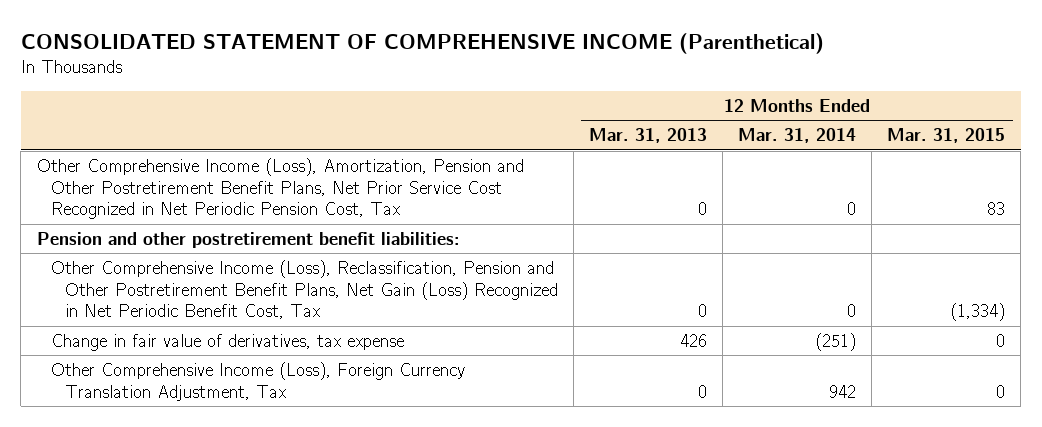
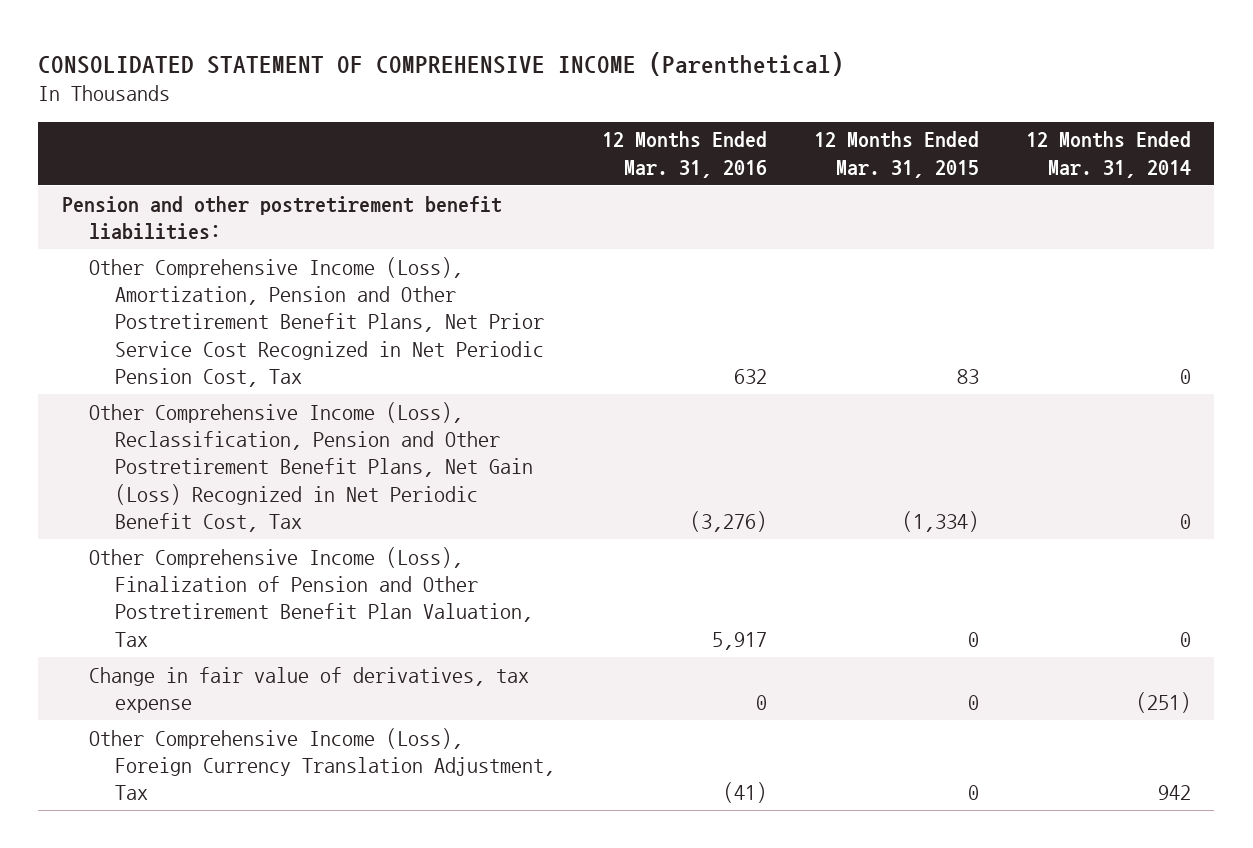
- | 12 Months Ended Mar. 31, 2013 | 12 Months Ended Mar. 31, 2014 | 12 Months Ended Mar. 31, 2015
+ | 12 Months Ended Mar. 31, 2016 | 12 Months Ended Mar. 31, 2015 | 12 Months Ended Mar. 31, 2014
moved down: Other Comprehensive Income (Loss), Amortization, Pension and Other Postretirement Benefit Plans, Net Prior Service Cost Recognized in Net Periodic Pension Cost, Tax | 632 | 83 | 0
+ Other Comprehensive Income (Loss), Finalization of Pension and Other Postretirement Benefit Plan Valuation, Tax | 5,917 | 0 | 0

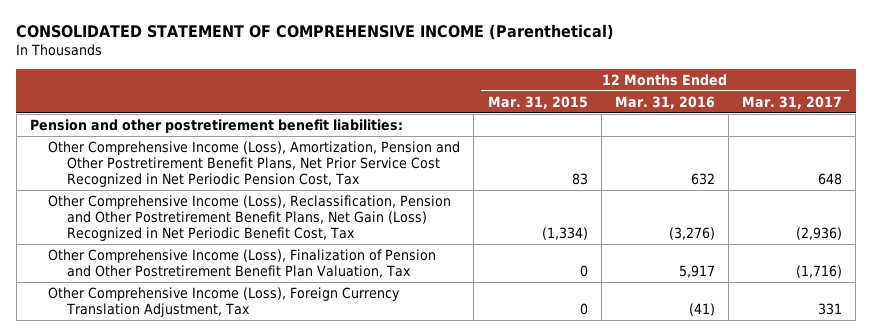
- | 12 Months Ended Mar. 31, 2016 | 12 Months Ended Mar. 31, 2015 | 12 Months Ended Mar. 31, 2014
+ | 12 Months Ended Mar. 31, 2015 | 12 Months Ended Mar. 31, 2016 | 12 Months Ended Mar. 31, 2017
- Change in fair value of derivatives, tax expense | 0 | 0 | (251)

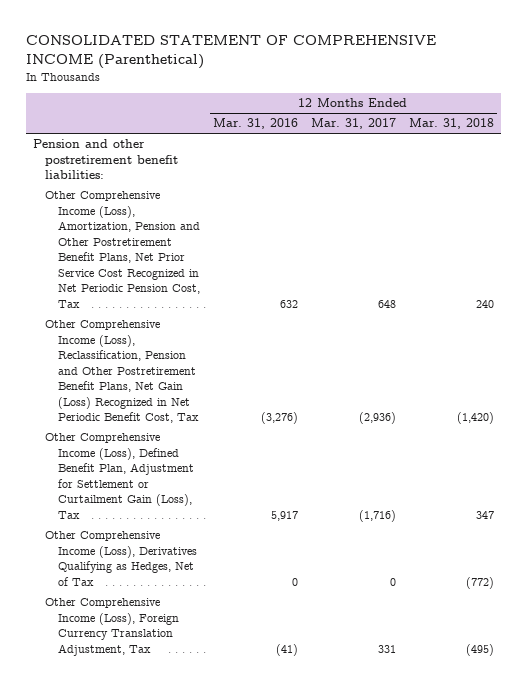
- | 12 Months Ended Mar. 31, 2015 | 12 Months Ended Mar. 31, 2016 | 12 Months Ended Mar. 31, 2017
+ | 12 Months Ended Mar. 31, 2016 | 12 Months Ended Mar. 31, 2017 | 12 Months Ended Mar. 31, 2018
- Other Comprehensive Income (Loss), Finalization of Pension and Other Postretirement Benefit Plan Valuation, Tax | 0 | 5,917 | (1,716)
+ Other Comprehensive Income (Loss), Defined Benefit Plan, Adjustment for Settlement or Curtailment Gain (Loss), Tax | 5,917 | (1,716) | 347
+ Other Comprehensive Income (Loss), Derivatives Qualifying as Hedges, Net of Tax | 0 | 0 | (772)

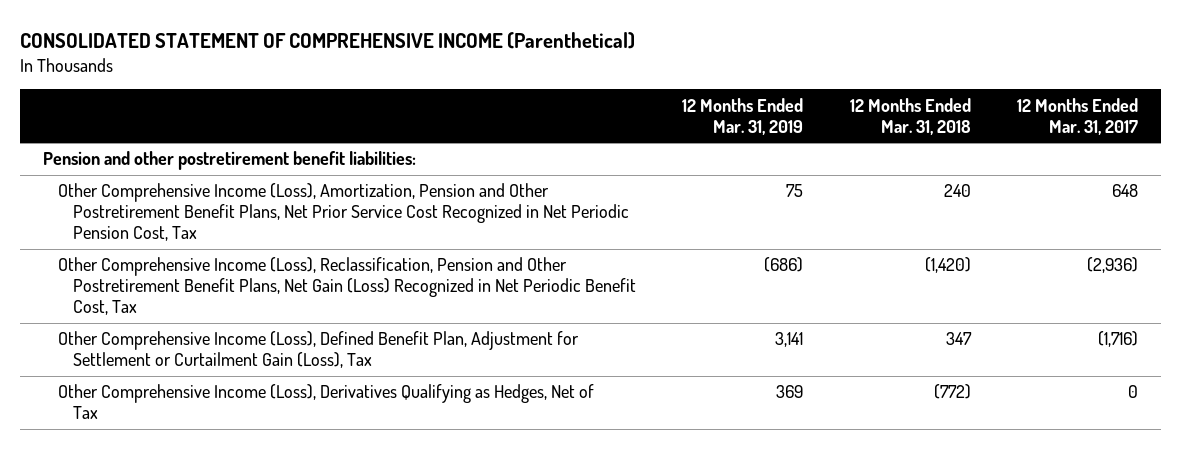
- | 12 Months Ended Mar. 31, 2016 | 12 Months Ended Mar. 31, 2017 | 12 Months Ended Mar. 31, 2018
+ | 12 Months Ended Mar. 31, 2019 | 12 Months Ended Mar. 31, 2018 | 12 Months Ended Mar. 31, 2017
- Other Comprehensive Income (Loss), Foreign Currency Translation Adjustment, Tax | (41) | 331 | (495)

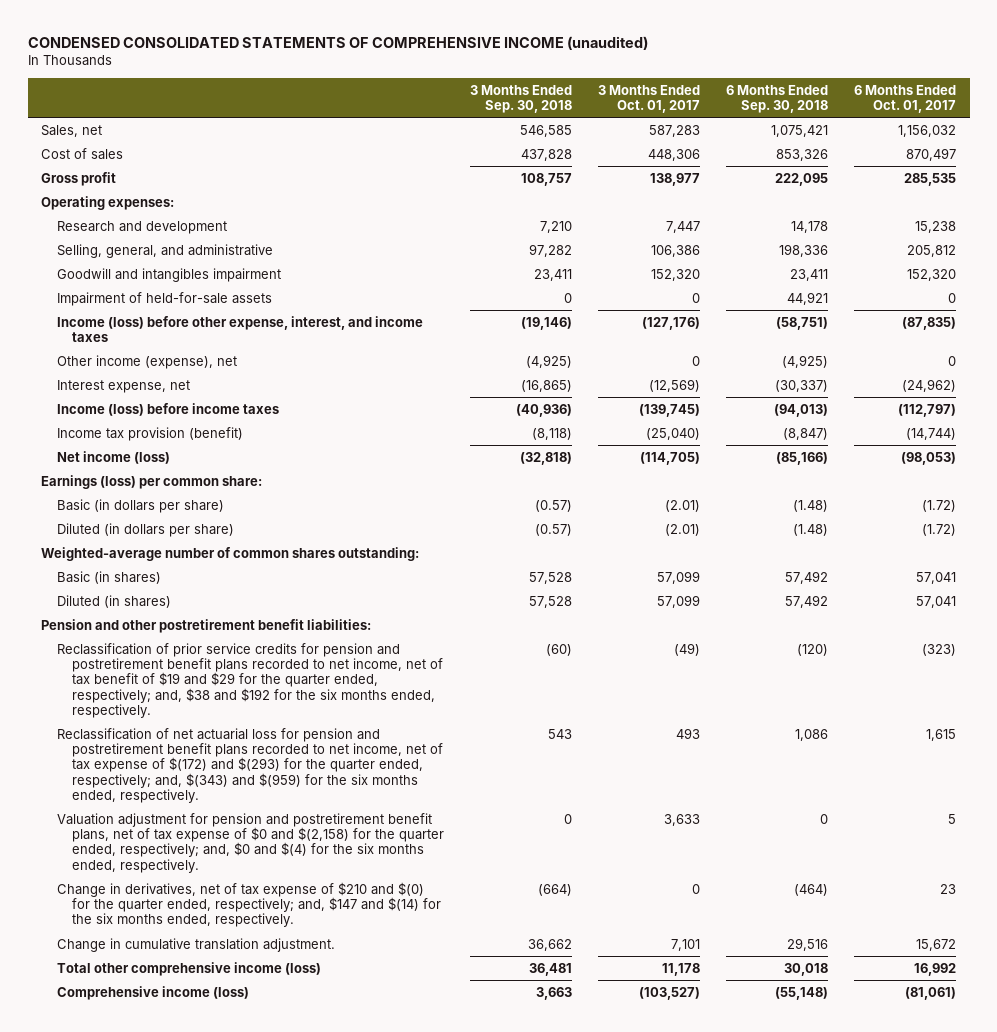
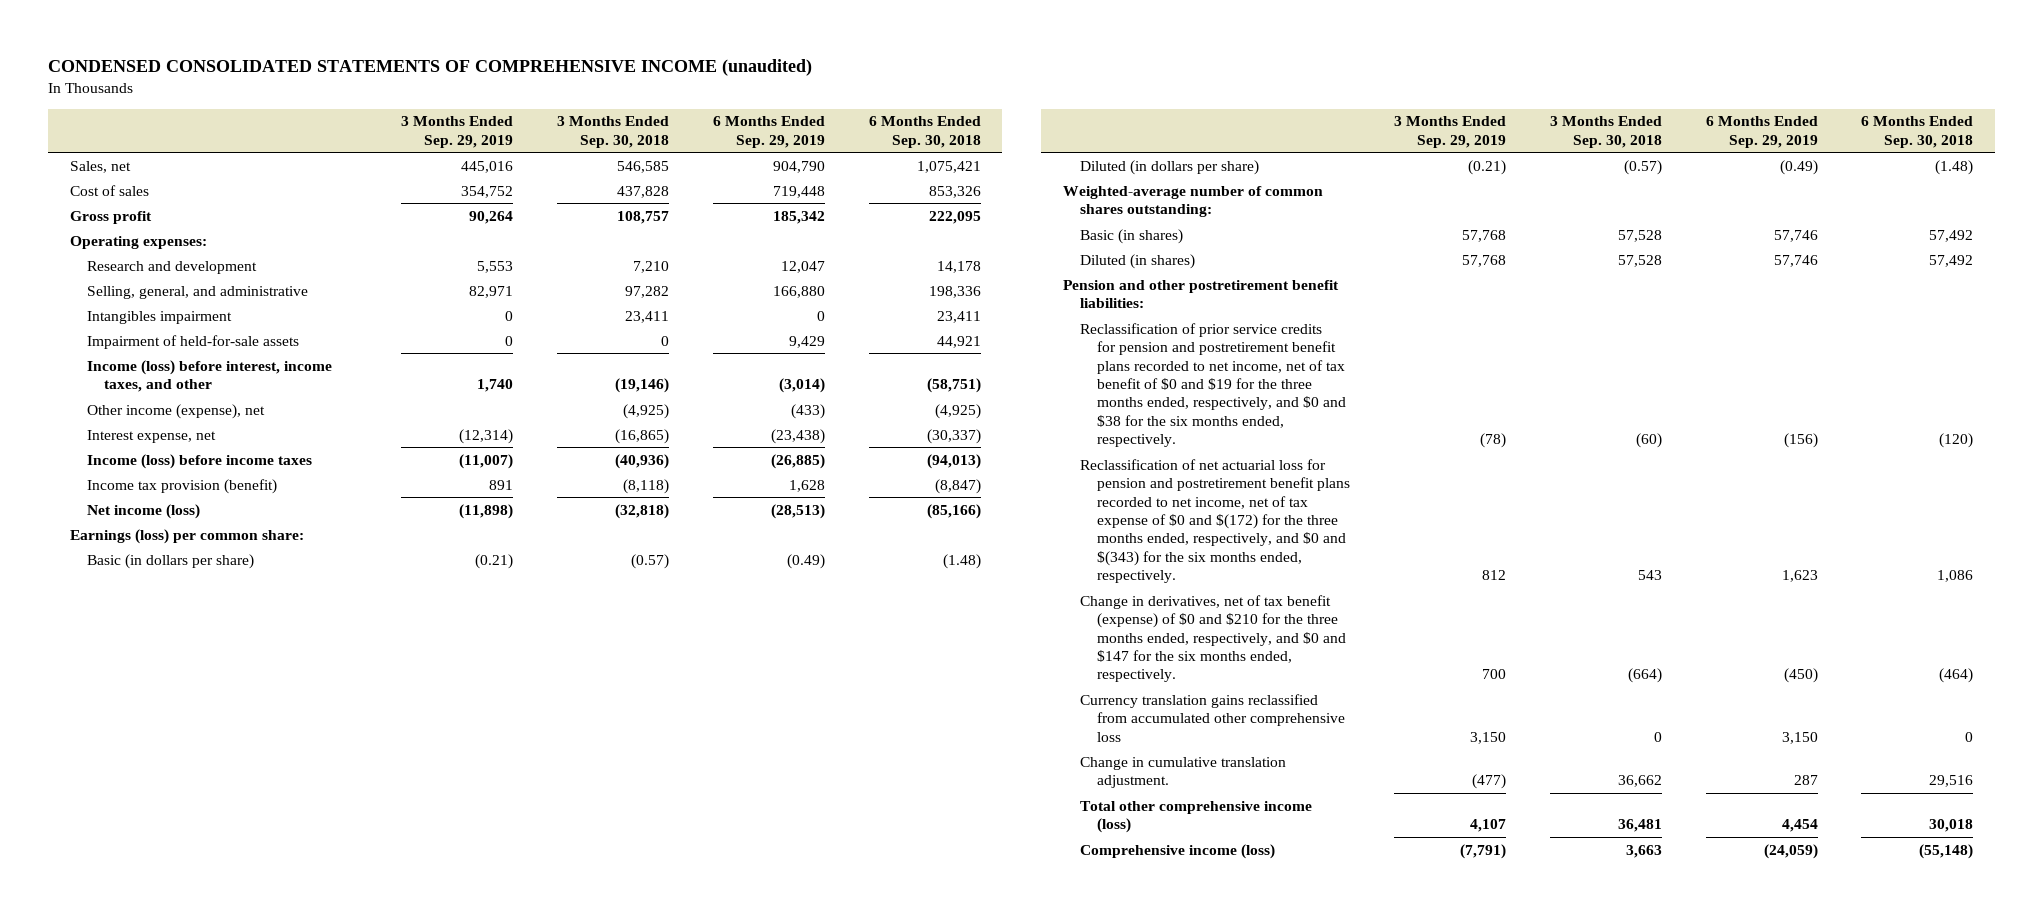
- | 3 Months Ended Sep. 30, 2018 | 3 Months Ended Oct. 01, 2017 | 6 Months Ended Sep. 30, 2018 | 6 Months Ended Oct. 01, 2017
+ | 3 Months Ended Sep. 29, 2019 | 3 Months Ended Sep. 30, 2018 | 6 Months Ended Sep. 29, 2019 | 6 Months Ended Sep. 30, 2018
- Goodwill and intangibles impairment | 23,411 | 152,320 | 23,411 | 152,320
+ Intangibles impairment | 0 | 23,411 | 0 | 23,411
- Income (loss) before other expense, interest, and income taxes | (19,146) | (127,176) | (58,751) | (87,835)
+ Income (loss) before interest, income taxes, and other | 1,740 | (19,146) | (3,014) | (58,751)
- Reclassification of prior service credits for pension and postretirement benefit plans recorded to net income, net of tax benefit of $19 and $29 for the quarter ended, respectively; and, $38 and $192 for the six months ended, respectively. | (60) | (49) | (120) | (323)
- Reclassification of net actuarial loss for pension and postretirement benefit plans recorded to net income, net of tax expense of $(172) and $(293) for the quarter ended, respectively; and, $(343) and $(959) for the six months ended, respectively. | 543 | 493 | 1,086 | 1,615
- Valuation adjustment for pension and postretirement benefit plans, net of tax expense of $0 and $(2,158) for the quarter ended, respectively; and, $0 and $(4) for the six months ended, respectively. | 0 | 3,633 | 0 | 5
- Change in derivatives, net of tax expense of $210 and $(0) for the quarter ended, respectively; and, $147 and $(14) for the six months ended, respectively. | (664) | 0 | (464) | 23
+ Reclassification of prior service credits for pension and postretirement benefit plans recorded to net income, net of tax benefit of $0 and $19 for the three months ended, respectively, and $0 and $38 for the six months ended, respectively. | (78) | (60) | (156) | (120)
+ Reclassification of net actuarial loss for pension and postretirement benefit plans recorded to net income, net of tax expense of $0 and $(172) for the three months ended, respectively, and $0 and $(343) for the six months ended, respectively. | 812 | 543 | 1,623 | 1,086
+ Change in derivatives, net of tax benefit (expense) of $0 and $210 for the three months ended, respectively, and $0 and $147 for the six months ended, respectively. | 700 | (664) | (450) | (464)
+ Currency translation gains reclassified from accumulated other comprehensive loss | 3,150 | 0 | 3,150 | 0

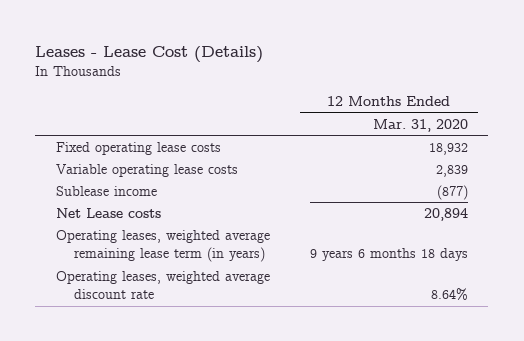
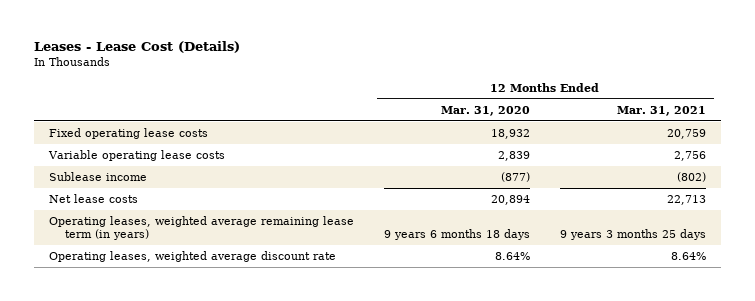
- | 12 Months Ended Mar. 31, 2020
+ | 12 Months Ended Mar. 31, 2020 | 12 Months Ended Mar. 31, 2021
- Net Lease costs | 20,894
+ Net lease costs | 20,894 | 22,713

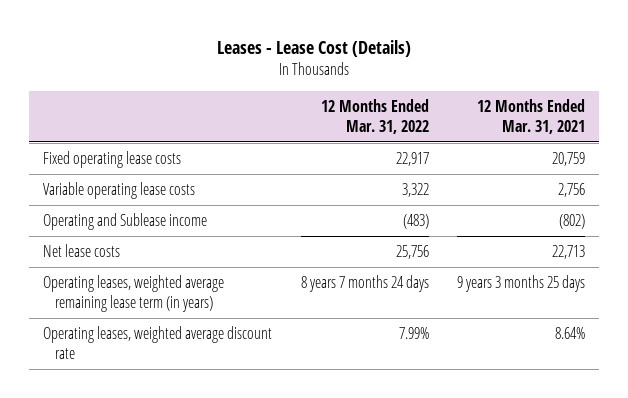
- | 12 Months Ended Mar. 31, 2020 | 12 Months Ended Mar. 31, 2021
+ | 12 Months Ended Mar. 31, 2022 | 12 Months Ended Mar. 31, 2021
- Sublease income | (877) | (802)
+ Operating and Sublease income | (483) | (802)

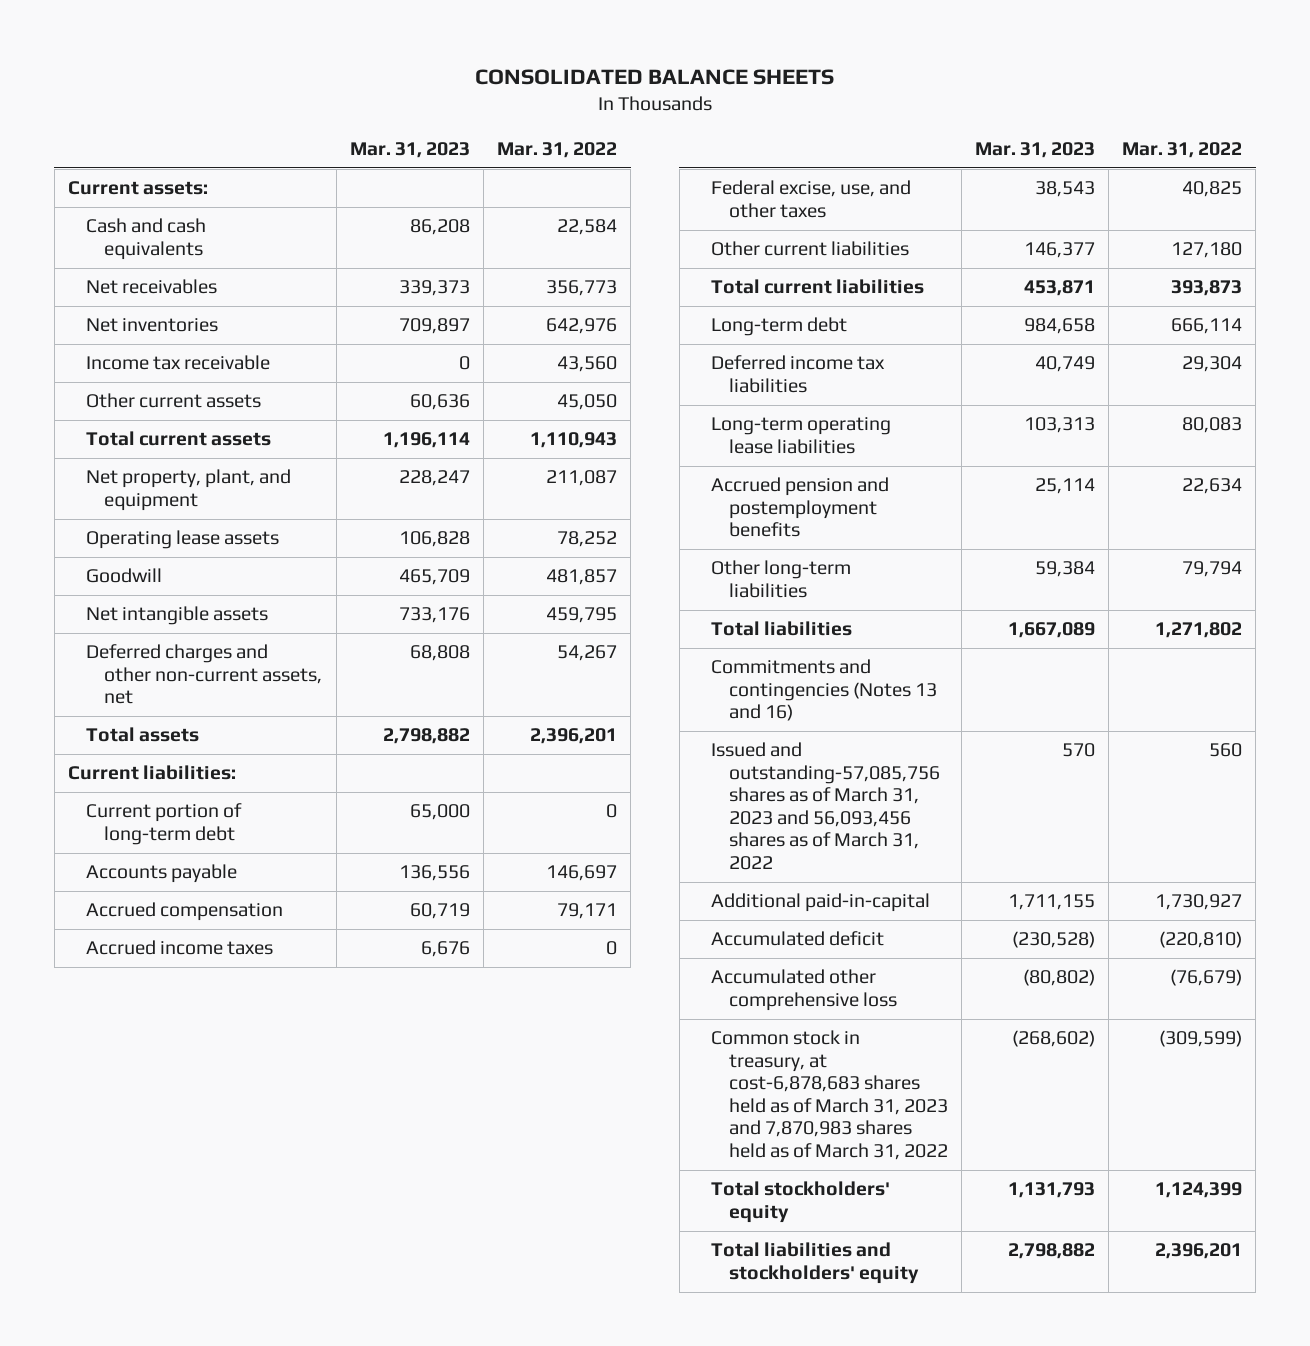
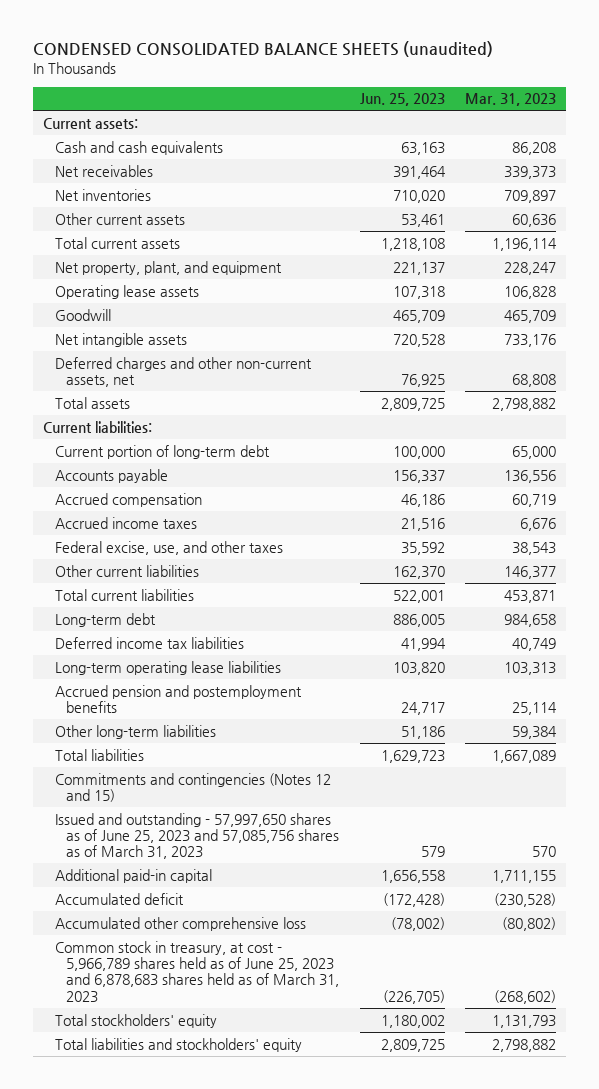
- CONSOLIDATED BALANCE SHEETS
+ CONDENSED CONSOLIDATED BALANCE SHEETS (unaudited)
- | Mar. 31, 2023 | Mar. 31, 2022
+ | Jun. 25, 2023 | Mar. 31, 2023
- Income tax receivable | 0 | 43,560
- Commitments and contingencies (Notes 13 and 16)
- Issued and outstanding-57,085,756 shares as of March 31, 2023 and 56,093,456 shares as of March 31, 2022 | 570 | 560
- Additional paid-in-capital | 1,711,155 | 1,730,927
+ Commitments and contingencies (Notes 12 and 15)
+ Issued and outstanding - 57,997,650 shares as of June 25, 2023 and 57,085,756 shares as of March 31, 2023 | 579 | 570
+ Additional paid-in capital | 1,656,558 | 1,711,155
- Common stock in treasury, at cost-6,878,683 shares held as of March 31, 2023 and 7,870,983 shares held as of March 31, 2022 | (268,602) | (309,599)
+ Common stock in treasury, at cost - 5,966,789 shares held as of June 25, 2023 and 6,878,683 shares held as of March 31, 2023 | (226,705) | (268,602)

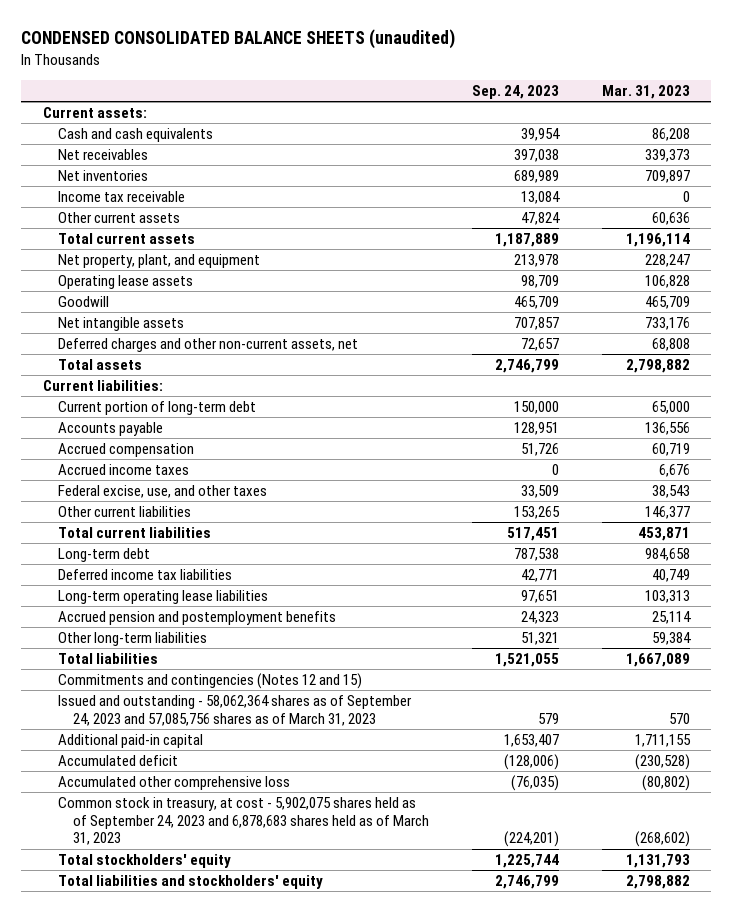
- | Jun. 25, 2023 | Mar. 31, 2023
+ | Sep. 24, 2023 | Mar. 31, 2023
+ Income tax receivable | 13,084 | 0
- Issued and outstanding - 57,997,650 shares as of June 25, 2023 and 57,085,756 shares as of March 31, 2023 | 579 | 570
+ Issued and outstanding - 58,062,364 shares as of September 24, 2023 and 57,085,756 shares as of March 31, 2023 | 579 | 570
- Common stock in treasury, at cost - 5,966,789 shares held as of June 25, 2023 and 6,878,683 shares held as of March 31, 2023 | (226,705) | (268,602)
+ Common stock in treasury, at cost - 5,902,075 shares held as of September 24, 2023 and 6,878,683 shares held as of March 31, 2023 | (224,201) | (268,602)

